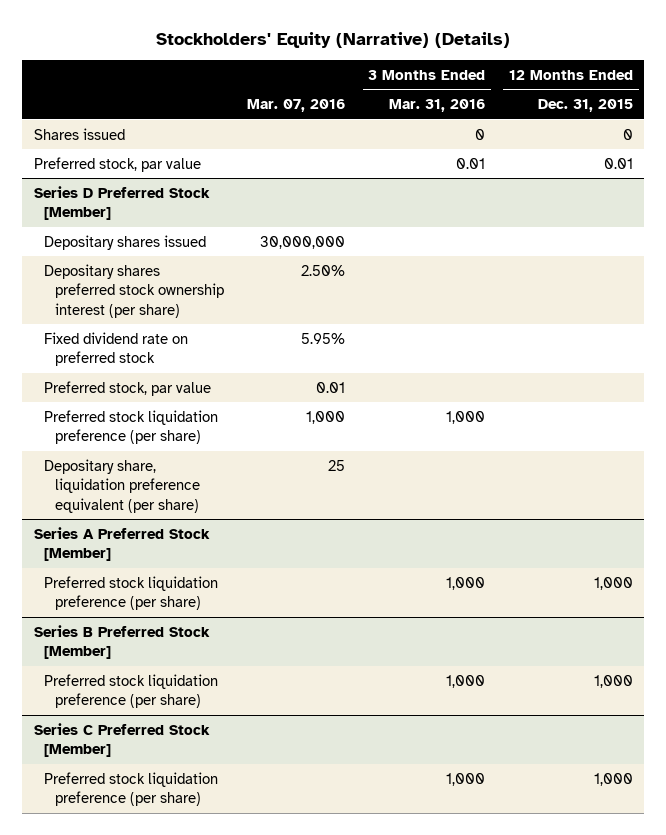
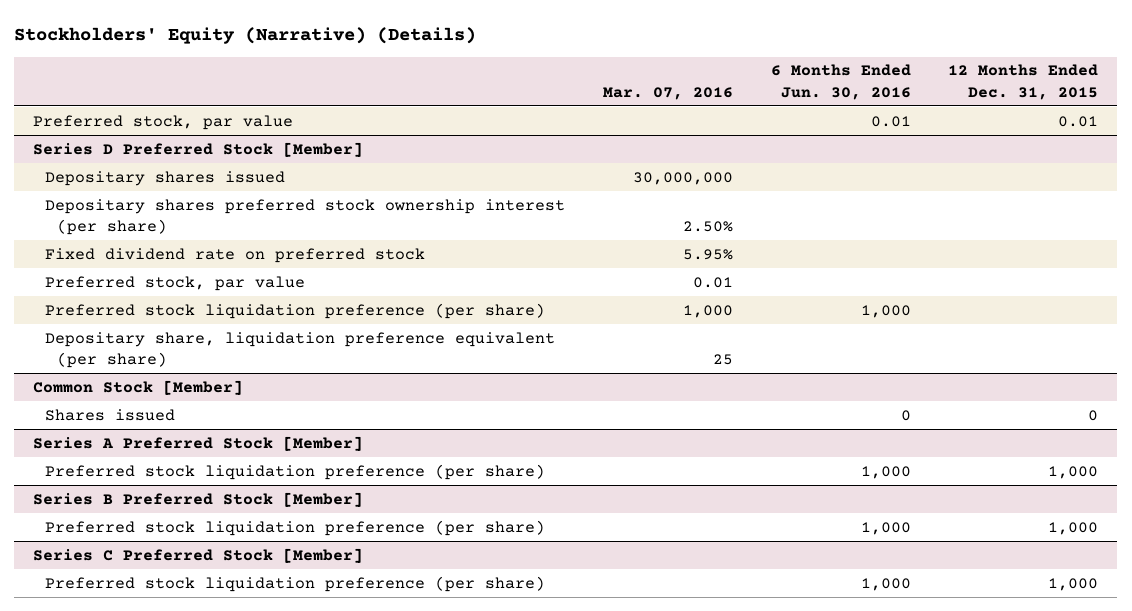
- | Mar. 07, 2016 | 3 Months Ended Mar. 31, 2016 | 12 Months Ended Dec. 31, 2015
+ | Mar. 07, 2016 | 6 Months Ended Jun. 30, 2016 | 12 Months Ended Dec. 31, 2015
- Shares issued | | 0 | 0
+ Common Stock [Member]
+ Shares issued | | 0 | 0

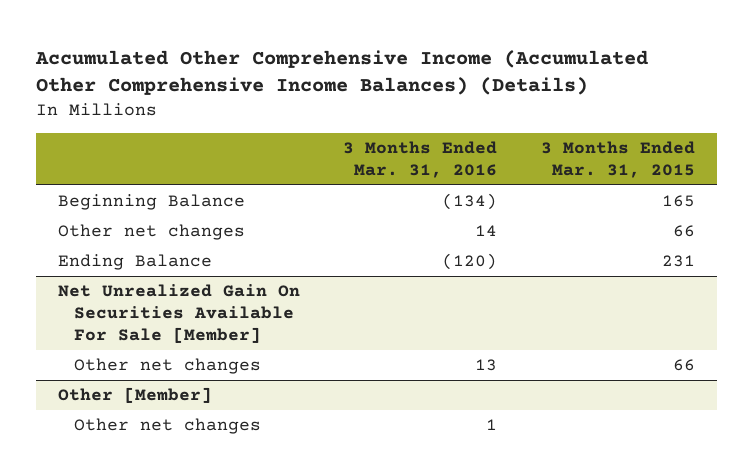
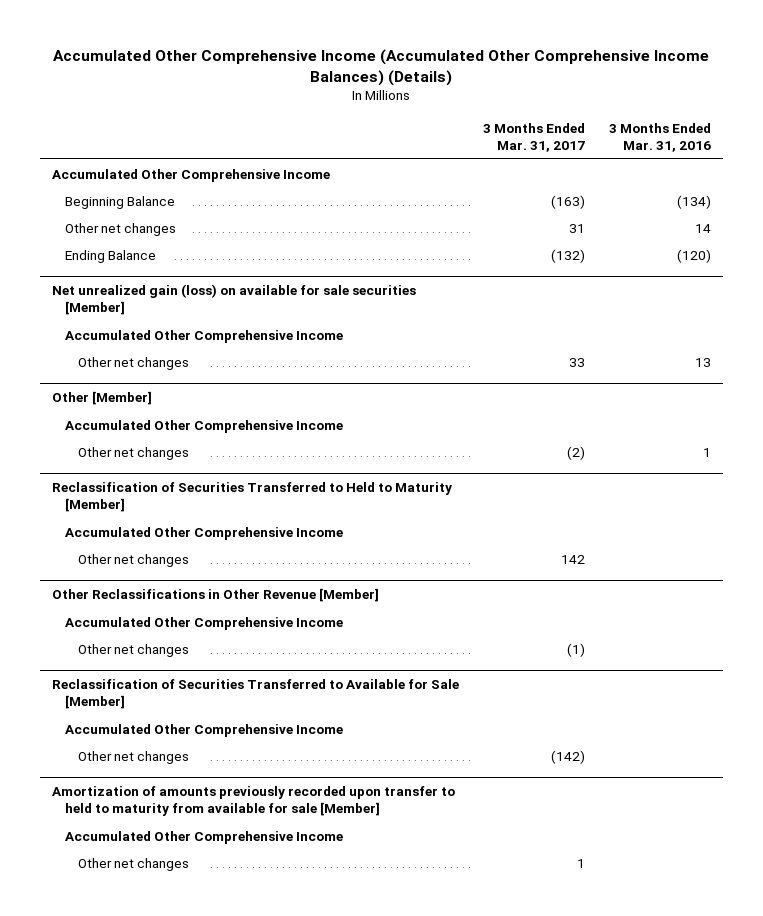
- | 3 Months Ended Mar. 31, 2016 | 3 Months Ended Mar. 31, 2015
+ | 3 Months Ended Mar. 31, 2017 | 3 Months Ended Mar. 31, 2016
+ Accumulated Other Comprehensive Income
- Net Unrealized Gain On Securities Available For Sale [Member]
+ Net unrealized gain (loss) on available for sale securities [Member]
+ Accumulated Other Comprehensive Income
@ Other [Member]
+ Accumulated Other Comprehensive Income
+ Reclassification of Securities Transferred to Held to Maturity [Member]
+ Accumulated Other Comprehensive Income
+ Other net changes | 142 |
+ Other Reclassifications in Other Revenue [Member]
+ Accumulated Other Comprehensive Income
+ Other net changes | (1) |
+ Reclassification of Securities Transferred to Available for Sale [Member]
+ Accumulated Other Comprehensive Income
+ Other net changes | (142) |
+ Amortization of amounts previously recorded upon transfer to held to maturity from available for sale [Member]
+ Accumulated Other Comprehensive Income
+ Other net changes | 1 |

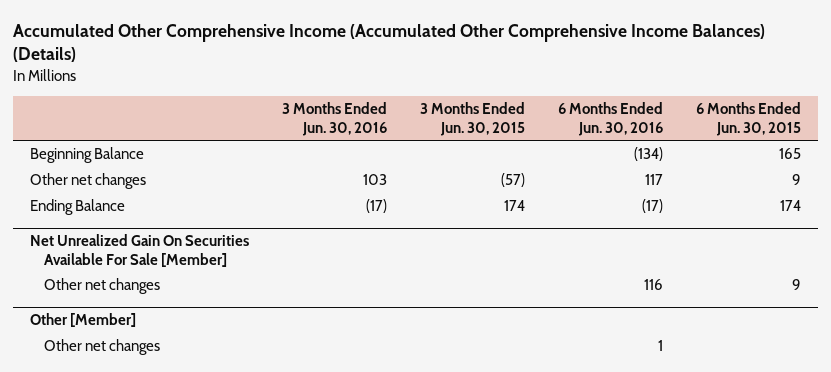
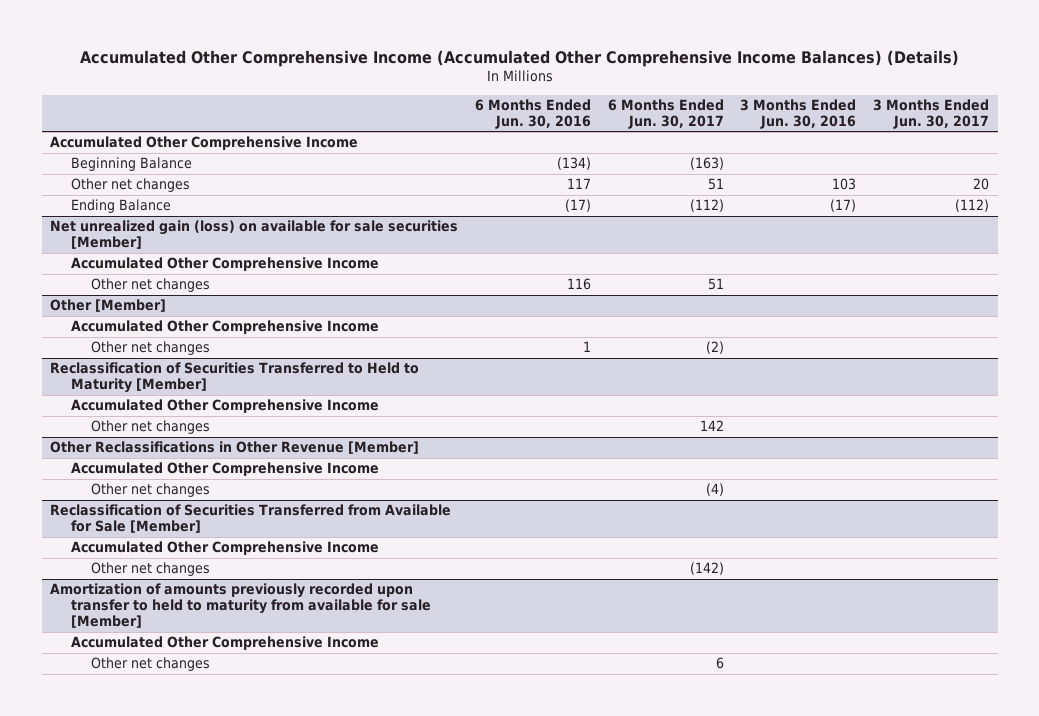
- | 3 Months Ended Jun. 30, 2016 | 3 Months Ended Jun. 30, 2015 | 6 Months Ended Jun. 30, 2016 | 6 Months Ended Jun. 30, 2015
+ | 6 Months Ended Jun. 30, 2016 | 6 Months Ended Jun. 30, 2017 | 3 Months Ended Jun. 30, 2016 | 3 Months Ended Jun. 30, 2017
+ Accumulated Other Comprehensive Income
- Net Unrealized Gain On Securities Available For Sale [Member]
+ Net unrealized gain (loss) on available for sale securities [Member]
+ Accumulated Other Comprehensive Income
@ Other [Member]
+ Accumulated Other Comprehensive Income
+ Reclassification of Securities Transferred to Held to Maturity [Member]
+ Accumulated Other Comprehensive Income
+ Other net changes | | 142 | |
+ Other Reclassifications in Other Revenue [Member]
+ Accumulated Other Comprehensive Income
+ Other net changes | | (4) | |
+ Reclassification of Securities Transferred from Available for Sale [Member]
+ Accumulated Other Comprehensive Income
+ Other net changes | | (142) | |
+ Amortization of amounts previously recorded upon transfer to held to maturity from available for sale [Member]
+ Accumulated Other Comprehensive Income
+ Other net changes | | 6 | |

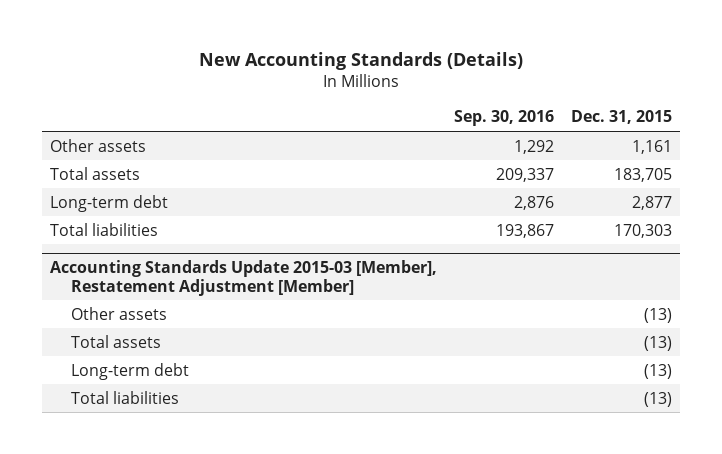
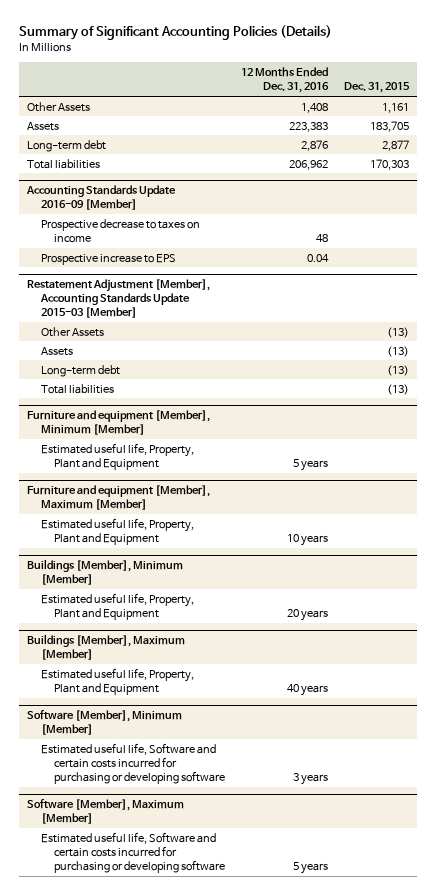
- New Accounting Standards (Details)
+ Summary of Significant Accounting Policies (Details)
- | Sep. 30, 2016 | Dec. 31, 2015
+ | 12 Months Ended Dec. 31, 2016 | Dec. 31, 2015
- Other assets | 1,292 | 1,161
- Total assets | 209,337 | 183,705
+ Other Assets | 1,408 | 1,161
+ Assets | 223,383 | 183,705
- Accounting Standards Update 2015-03 [Member], Restatement Adjustment [Member]
- Other assets | | (13)
- Total assets | | (13)
+ Accounting Standards Update 2016-09 [Member]
+ Prospective decrease to taxes on income | 48 |
+ Prospective increase to EPS | 0.04 |
+ Restatement Adjustment [Member], Accounting Standards Update 2015-03 [Member]
+ Other Assets | | (13)
+ Assets | | (13)
+ Furniture and equipment [Member], Minimum [Member]
+ Estimated useful life, Property, Plant and Equipment | 5 years |
+ Furniture and equipment [Member], Maximum [Member]
+ Estimated useful life, Property, Plant and Equipment | 10 years |
+ Buildings [Member], Minimum [Member]
+ Estimated useful life, Property, Plant and Equipment | 20 years |
+ Buildings [Member], Maximum [Member]
+ Estimated useful life, Property, Plant and Equipment | 40 years |
+ Software [Member], Minimum [Member]
+ Estimated useful life, Software and certain costs incurred for purchasing or developing software | 3 years |
+ Software [Member], Maximum [Member]
+ Estimated useful life, Software and certain costs incurred for purchasing or developing software | 5 years |

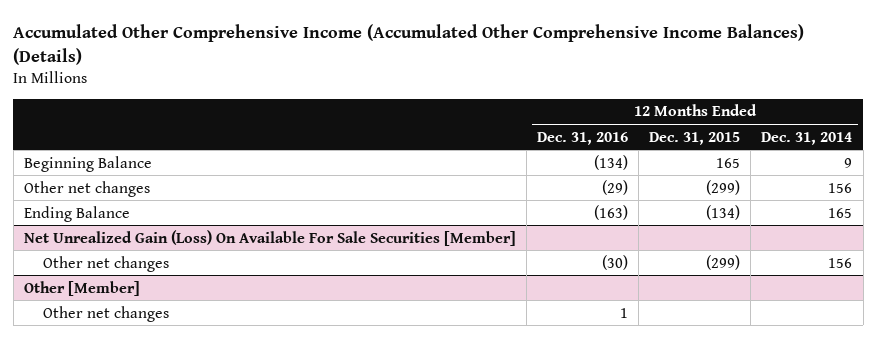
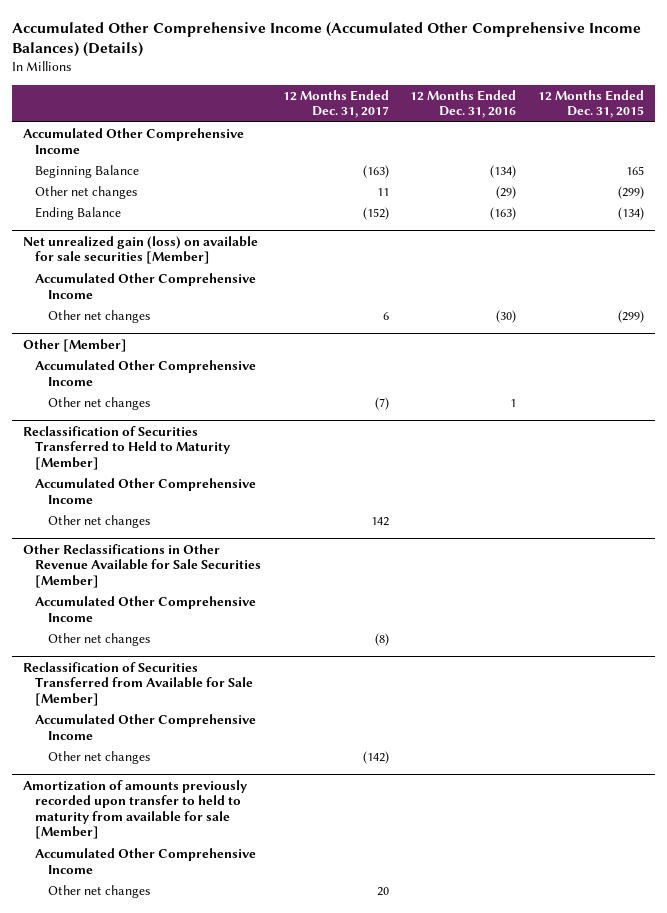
- | 12 Months Ended Dec. 31, 2016 | 12 Months Ended Dec. 31, 2015 | 12 Months Ended Dec. 31, 2014
+ | 12 Months Ended Dec. 31, 2017 | 12 Months Ended Dec. 31, 2016 | 12 Months Ended Dec. 31, 2015
+ Accumulated Other Comprehensive Income
- Net Unrealized Gain (Loss) On Available For Sale Securities [Member]
+ Net unrealized gain (loss) on available for sale securities [Member]
+ Accumulated Other Comprehensive Income
@ Other [Member]
+ Accumulated Other Comprehensive Income
+ Reclassification of Securities Transferred to Held to Maturity [Member]
+ Accumulated Other Comprehensive Income
+ Other net changes | 142 | |
+ Other Reclassifications in Other Revenue Available for Sale Securities [Member]
+ Accumulated Other Comprehensive Income
+ Other net changes | (8) | |
+ Reclassification of Securities Transferred from Available for Sale [Member]
+ Accumulated Other Comprehensive Income
+ Other net changes | (142) | |
+ Amortization of amounts previously recorded upon transfer to held to maturity from available for sale [Member]
+ Accumulated Other Comprehensive Income
+ Other net changes | 20 | |

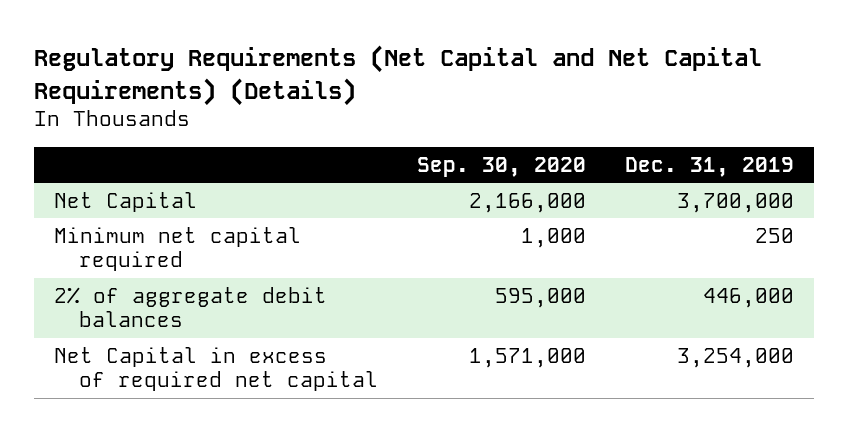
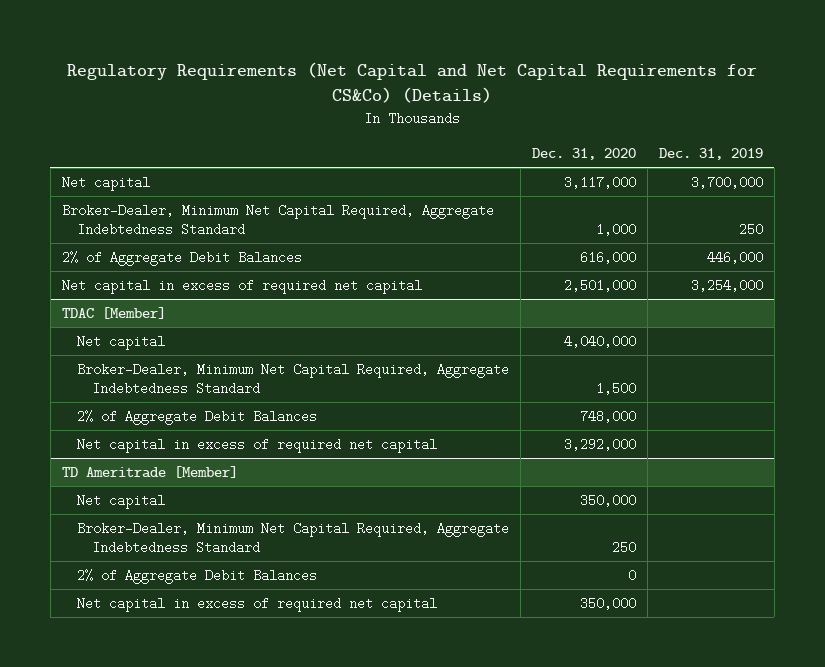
- Regulatory Requirements (Net Capital and Net Capital Requirements) (Details)
+ Regulatory Requirements (Net Capital and Net Capital Requirements for CS&Co) (Details)
- | Sep. 30, 2020 | Dec. 31, 2019
+ | Dec. 31, 2020 | Dec. 31, 2019
- Net Capital | 2,166,000 | 3,700,000
- Minimum net capital required | 1,000 | 250
- 2% of aggregate debit balances | 595,000 | 446,000
- Net Capital in excess of required net capital | 1,571,000 | 3,254,000
+ Net capital | 3,117,000 | 3,700,000
+ Broker-Dealer, Minimum Net Capital Required, Aggregate Indebtedness Standard | 1,000 | 250
+ 2% of Aggregate Debit Balances | 616,000 | 446,000
+ Net capital in excess of required net capital | 2,501,000 | 3,254,000
+ TDAC [Member]
+ Net capital | 4,040,000 |
+ Broker-Dealer, Minimum Net Capital Required, Aggregate Indebtedness Standard | 1,500 |
+ 2% of Aggregate Debit Balances | 748,000 |
+ Net capital in excess of required net capital | 3,292,000 |
+ TD Ameritrade [Member]
+ Net capital | 350,000 |
+ Broker-Dealer, Minimum Net Capital Required, Aggregate Indebtedness Standard | 250 |
+ 2% of Aggregate Debit Balances | 0 |
+ Net capital in excess of required net capital | 350,000 |

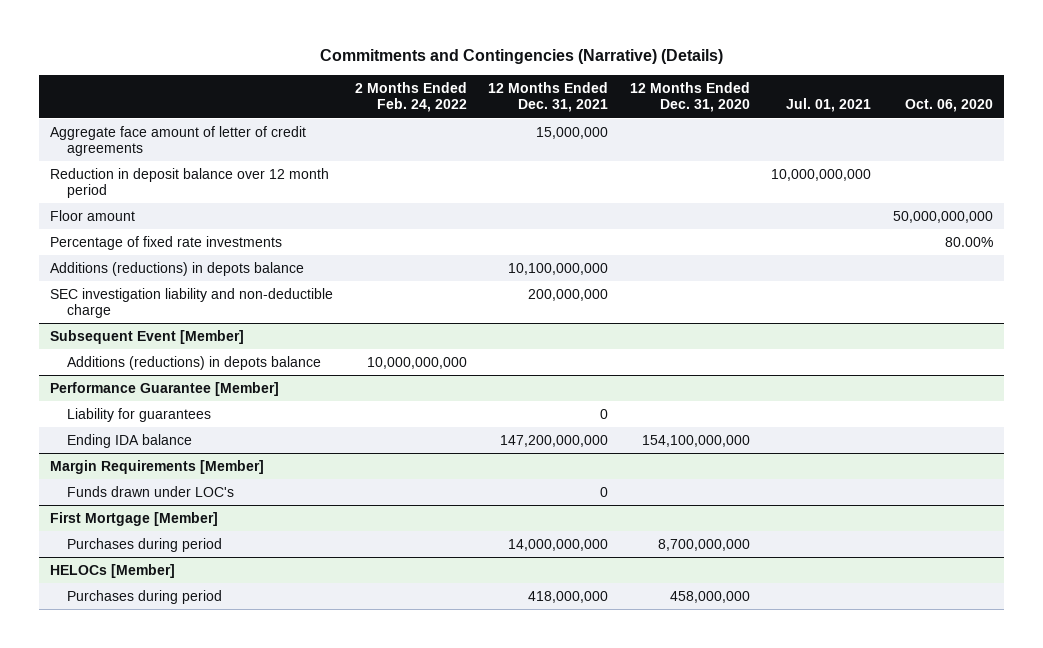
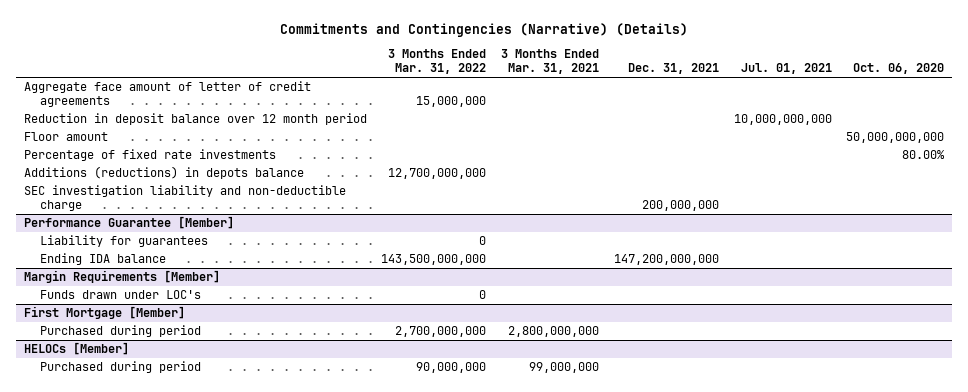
- | 2 Months Ended Feb. 24, 2022 | 12 Months Ended Dec. 31, 2021 | 12 Months Ended Dec. 31, 2020 | Jul. 01, 2021 | Oct. 06, 2020
+ | 3 Months Ended Mar. 31, 2022 | 3 Months Ended Mar. 31, 2021 | Dec. 31, 2021 | Jul. 01, 2021 | Oct. 06, 2020
- Subsequent Event [Member]
- Additions (reductions) in depots balance | 10,000,000,000 | | | |
@ First Mortgage [Member]
- Purchases during period | | 14,000,000,000 | 8,700,000,000 | |
+ Purchased during period | 2,700,000,000 | 2,800,000,000 | | |
@ HELOCs [Member]
- Purchases during period | | 418,000,000 | 458,000,000 | |
+ Purchased during period | 90,000,000 | 99,000,000 | | |

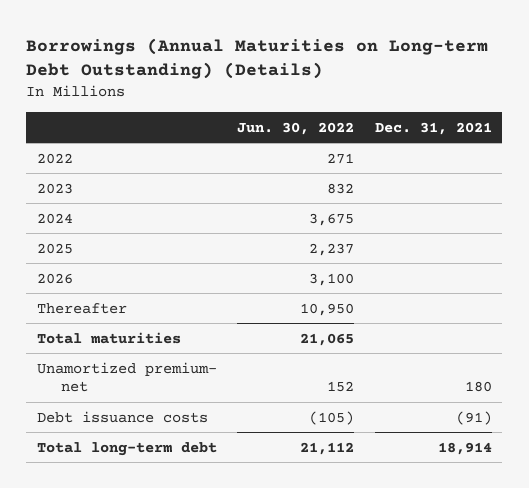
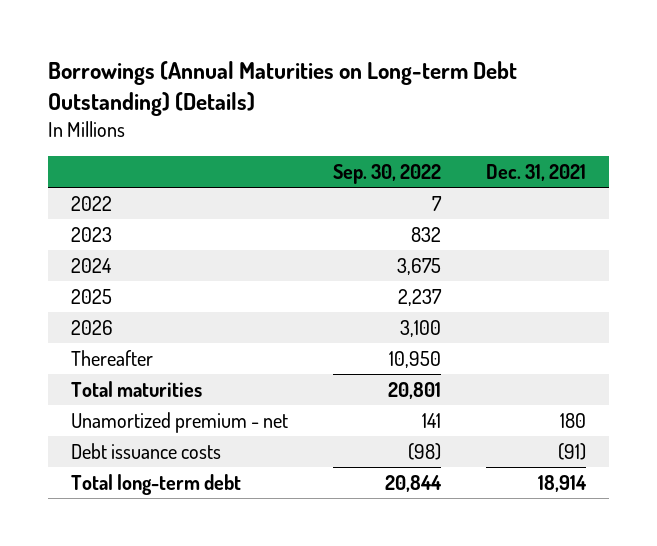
- | Jun. 30, 2022 | Dec. 31, 2021
+ | Sep. 30, 2022 | Dec. 31, 2021
- Unamortized premium- net | 152 | 180
+ Unamortized premium - net | 141 | 180

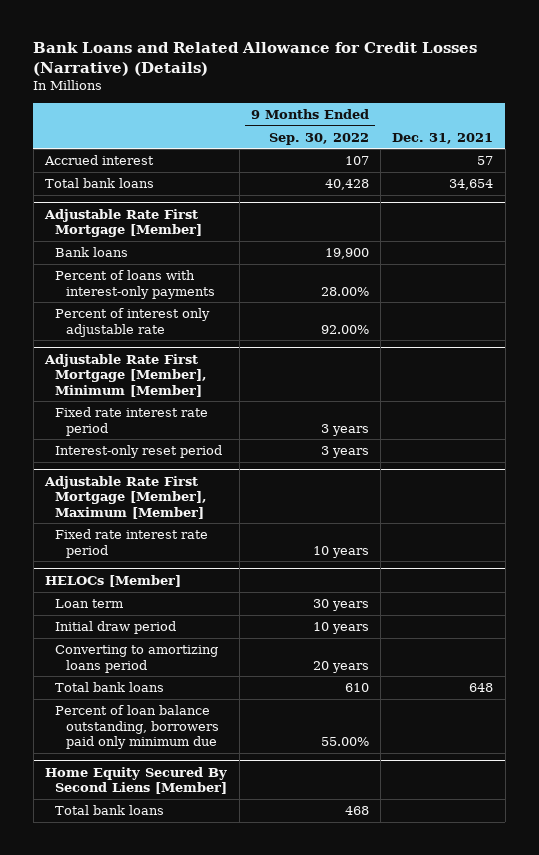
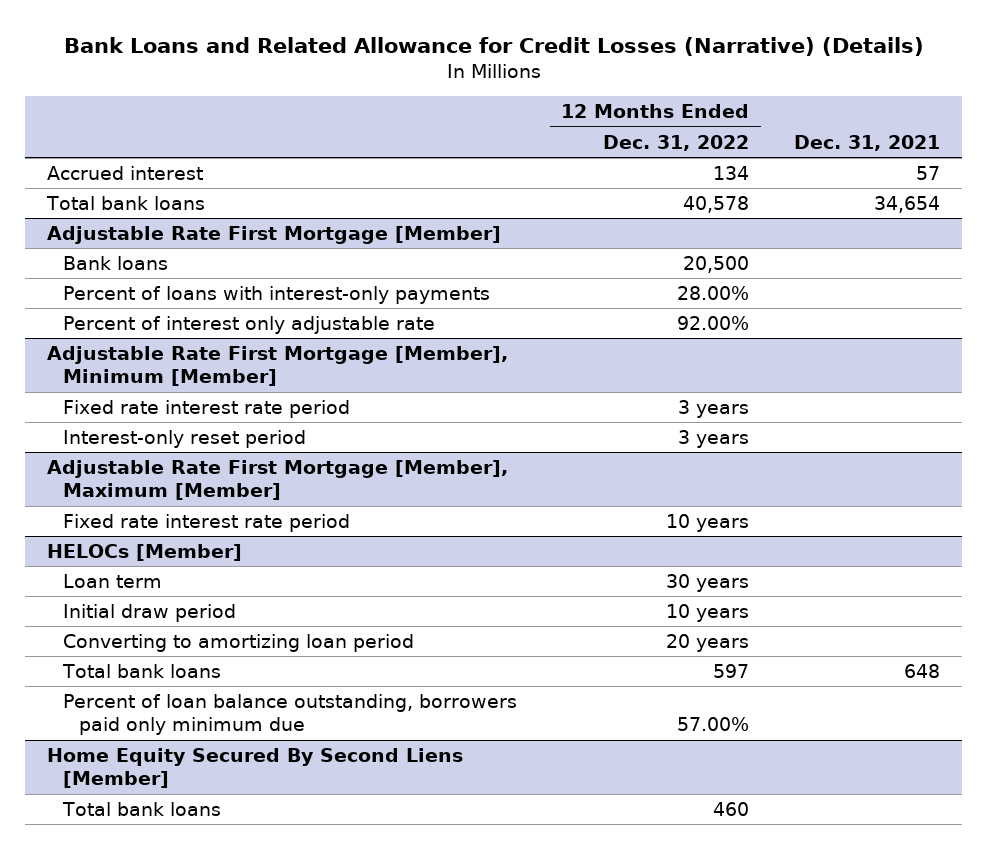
- | 9 Months Ended Sep. 30, 2022 | Dec. 31, 2021
+ | 12 Months Ended Dec. 31, 2022 | Dec. 31, 2021
@ HELOCs [Member]
- Converting to amortizing loans period | 20 years |
+ Converting to amortizing loan period | 20 years |

